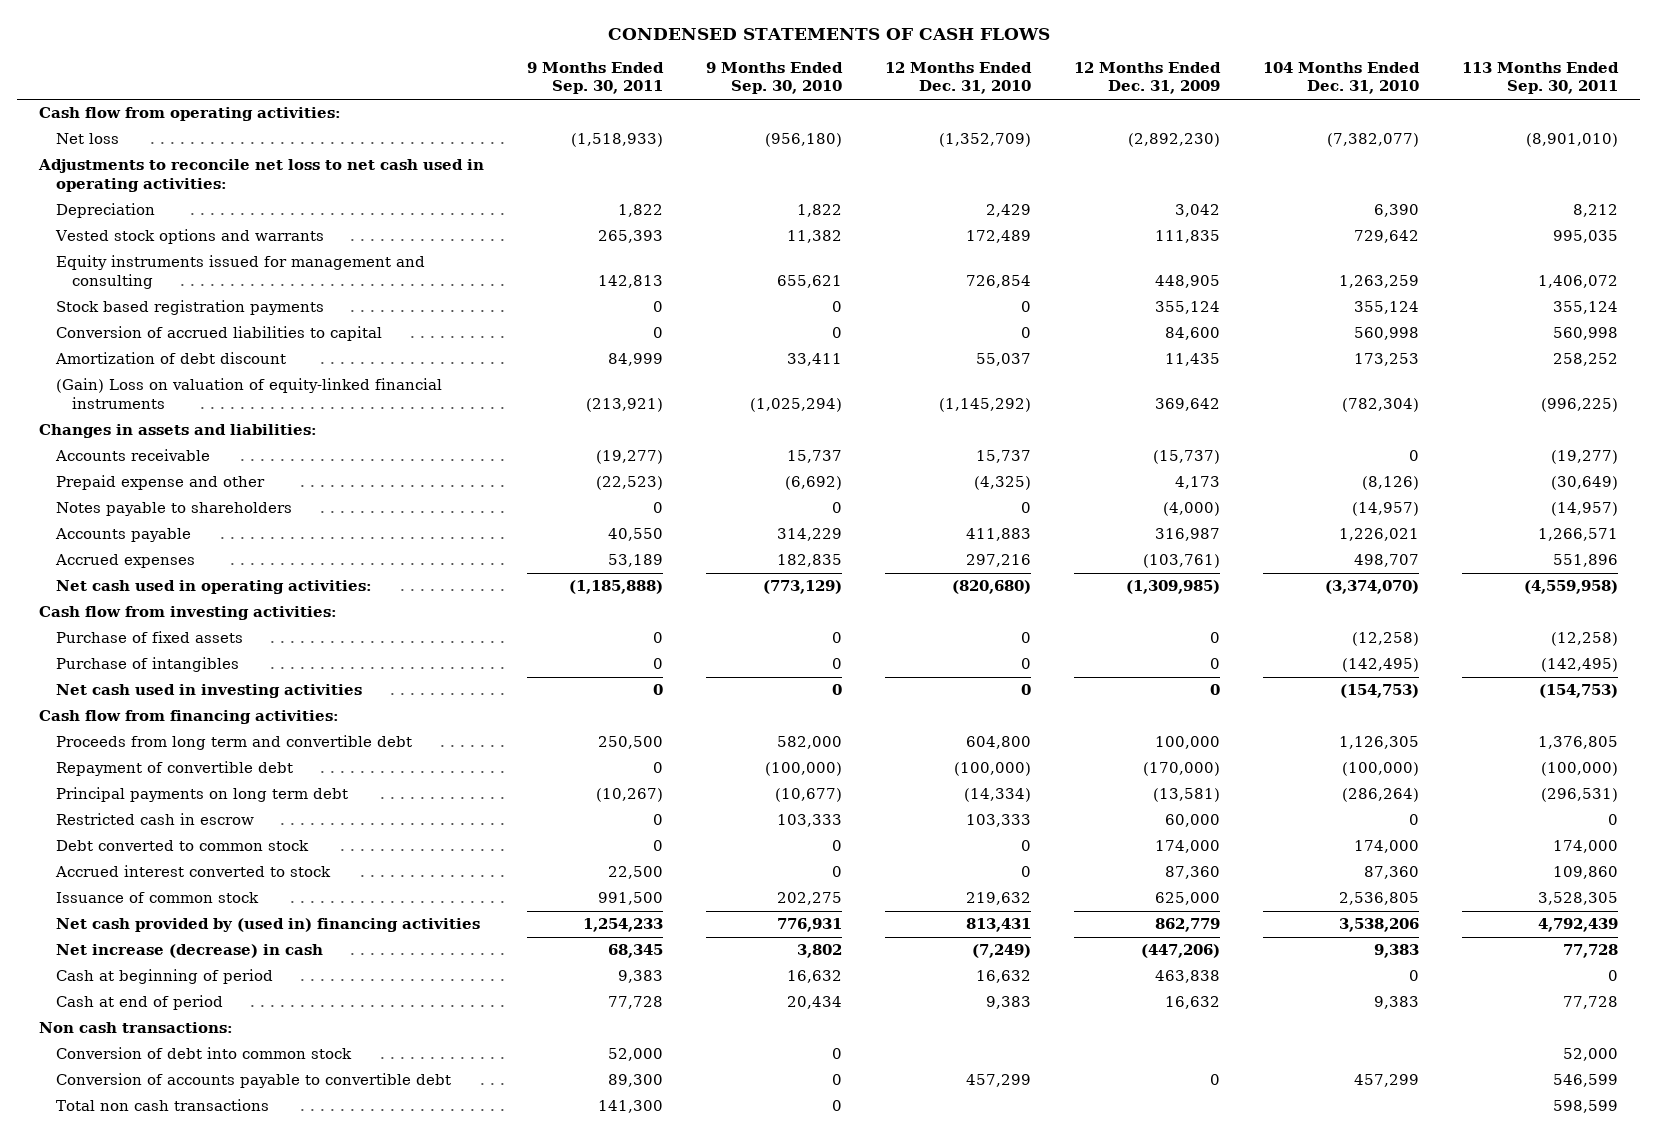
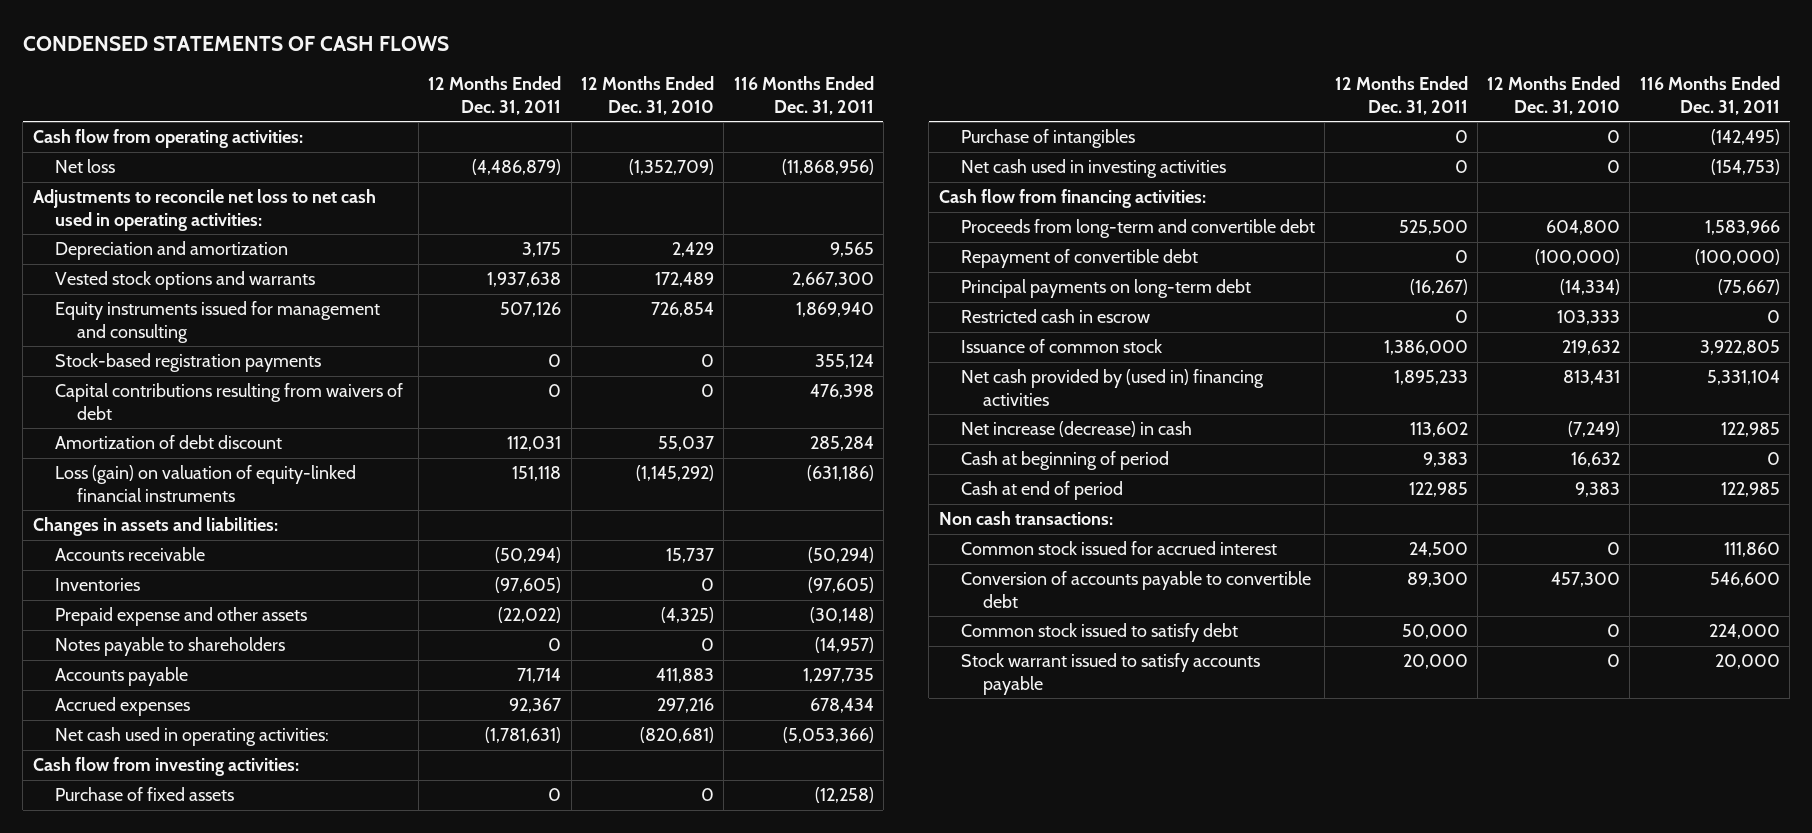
- | 9 Months Ended Sep. 30, 2011 | 9 Months Ended Sep. 30, 2010 | 12 Months Ended Dec. 31, 2010 | 12 Months Ended Dec. 31, 2009 | 104 Months Ended Dec. 31, 2010 | 113 Months Ended Sep. 30, 2011
+ | 12 Months Ended Dec. 31, 2011 | 12 Months Ended Dec. 31, 2010 | 116 Months Ended Dec. 31, 2011
- Depreciation | 1,822 | 1,822 | 2,429 | 3,042 | 6,390 | 8,212
+ Depreciation and amortization | 3,175 | 2,429 | 9,565
- Stock based registration payments | 0 | 0 | 0 | 355,124 | 355,124 | 355,124
- Conversion of accrued liabilities to capital | 0 | 0 | 0 | 84,600 | 560,998 | 560,998
+ Stock-based registration payments | 0 | 0 | 355,124
+ Capital contributions resulting from waivers of debt | 0 | 0 | 476,398
- (Gain) Loss on valuation of equity-linked financial instruments | (213,921) | (1,025,294) | (1,145,292) | 369,642 | (782,304) | (996,225)
+ Loss (gain) on valuation of equity-linked financial instruments | 151,118 | (1,145,292) | (631,186)
- Prepaid expense and other | (22,523) | (6,692) | (4,325) | 4,173 | (8,126) | (30,649)
+ Inventories | (97,605) | 0 | (97,605)
+ Prepaid expense and other assets | (22,022) | (4,325) | (30,148)
- Net cash used in operating activities: | (1,185,888) | (773,129) | (820,680) | (1,309,985) | (3,374,070) | (4,559,958)
+ Net cash used in operating activities: | (1,781,631) | (820,681) | (5,053,366)
- Proceeds from long term and convertible debt | 250,500 | 582,000 | 604,800 | 100,000 | 1,126,305 | 1,376,805
+ Proceeds from long-term and convertible debt | 525,500 | 604,800 | 1,583,966
- Principal payments on long term debt | (10,267) | (10,677) | (14,334) | (13,581) | (286,264) | (296,531)
+ Principal payments on long-term debt | (16,267) | (14,334) | (75,667)
- Debt converted to common stock | 0 | 0 | 0 | 174,000 | 174,000 | 174,000
- Accrued interest converted to stock | 22,500 | 0 | 0 | 87,360 | 87,360 | 109,860
- Conversion of debt into common stock | 52,000 | 0 | | | | 52,000
- Conversion of accounts payable to convertible debt | 89,300 | 0 | 457,299 | 0 | 457,299 | 546,599
- Total non cash transactions | 141,300 | 0 | | | | 598,599
+ Common stock issued for accrued interest | 24,500 | 0 | 111,860
+ Conversion of accounts payable to convertible debt | 89,300 | 457,300 | 546,600
+ Common stock issued to satisfy debt | 50,000 | 0 | 224,000
+ Stock warrant issued to satisfy accounts payable | 20,000 | 0 | 20,000

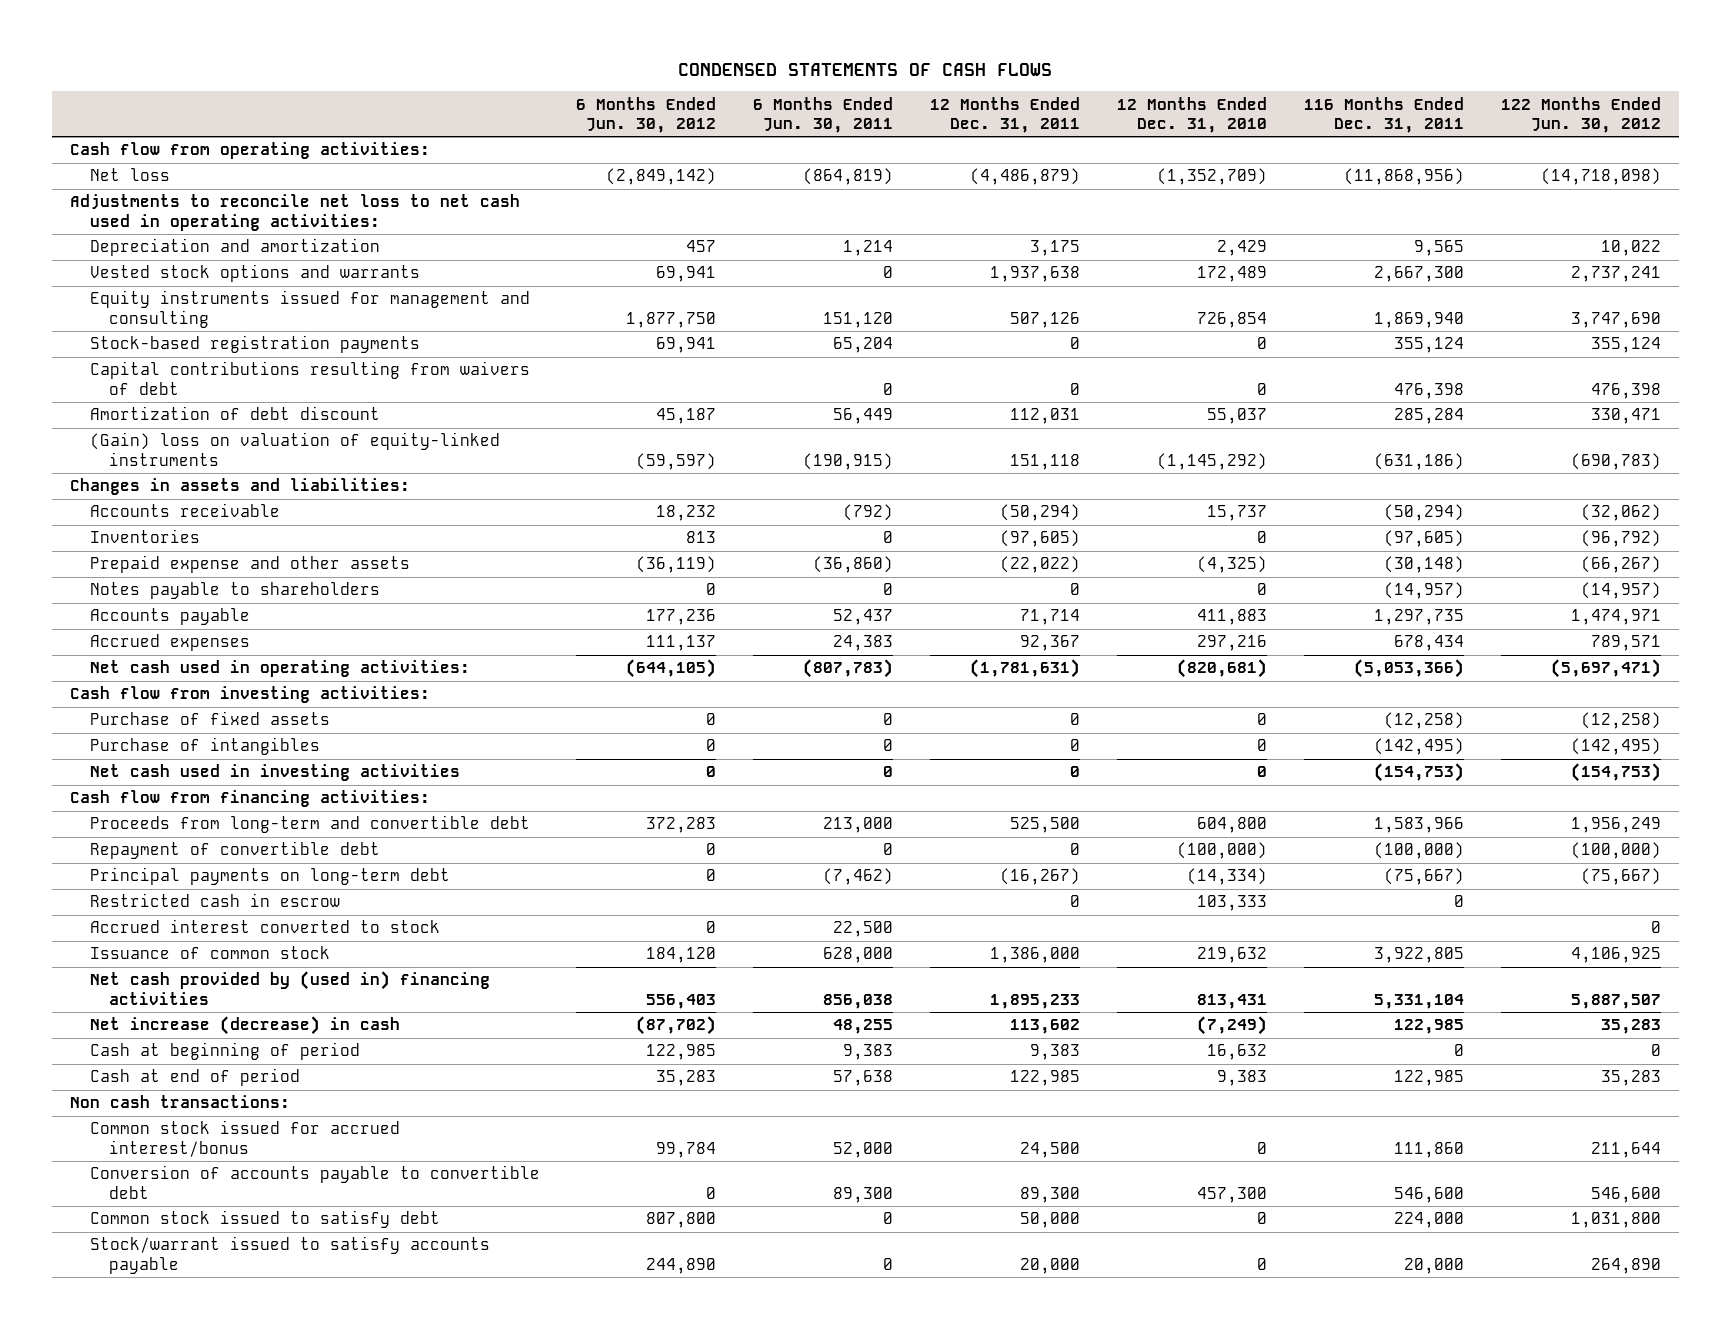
- | 12 Months Ended Dec. 31, 2011 | 12 Months Ended Dec. 31, 2010 | 116 Months Ended Dec. 31, 2011
+ | 6 Months Ended Jun. 30, 2012 | 6 Months Ended Jun. 30, 2011 | 12 Months Ended Dec. 31, 2011 | 12 Months Ended Dec. 31, 2010 | 116 Months Ended Dec. 31, 2011 | 122 Months Ended Jun. 30, 2012
- Loss (gain) on valuation of equity-linked financial instruments | 151,118 | (1,145,292) | (631,186)
+ (Gain) loss on valuation of equity-linked instruments | (59,597) | (190,915) | 151,118 | (1,145,292) | (631,186) | (690,783)
+ Accrued interest converted to stock | 0 | 22,500 | | | | 0
- Common stock issued for accrued interest | 24,500 | 0 | 111,860
+ Common stock issued for accrued interest/bonus | 99,784 | 52,000 | 24,500 | 0 | 111,860 | 211,644
- Stock warrant issued to satisfy accounts payable | 20,000 | 0 | 20,000
+ Stock/warrant issued to satisfy accounts payable | 244,890 | 0 | 20,000 | 0 | 20,000 | 264,890

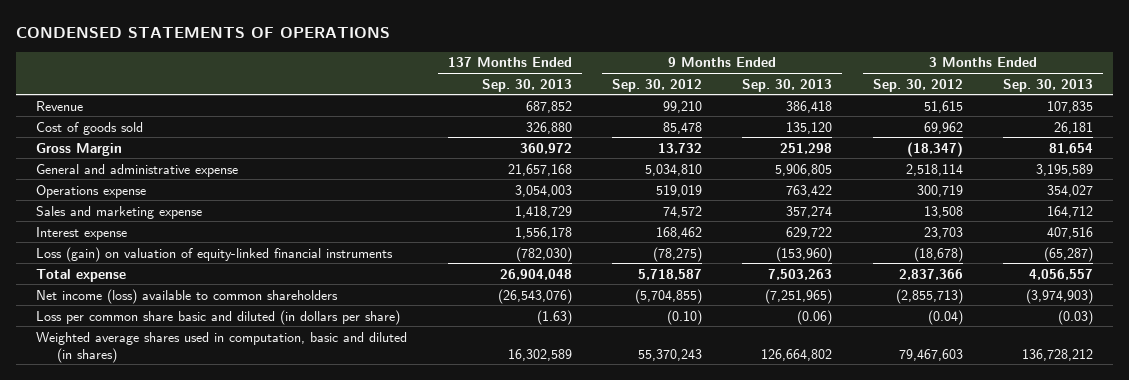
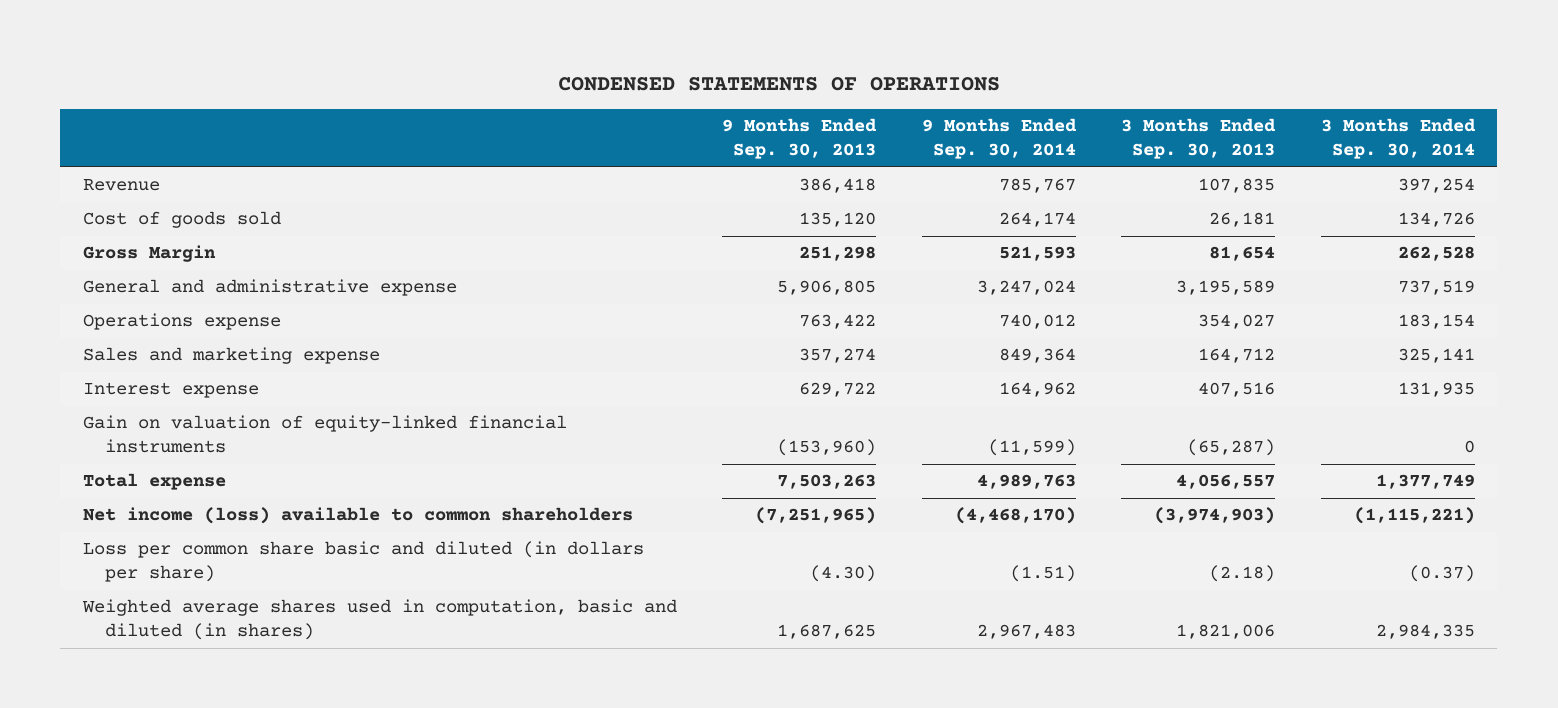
- | 137 Months Ended Sep. 30, 2013 | 9 Months Ended Sep. 30, 2012 | 9 Months Ended Sep. 30, 2013 | 3 Months Ended Sep. 30, 2012 | 3 Months Ended Sep. 30, 2013
+ | 9 Months Ended Sep. 30, 2013 | 9 Months Ended Sep. 30, 2014 | 3 Months Ended Sep. 30, 2013 | 3 Months Ended Sep. 30, 2014
- Loss (gain) on valuation of equity-linked financial instruments | (782,030) | (78,275) | (153,960) | (18,678) | (65,287)
+ Gain on valuation of equity-linked financial instruments | (153,960) | (11,599) | (65,287) | 0
- Loss per common share basic and diluted (in dollars per share) | (1.63) | (0.10) | (0.06) | (0.04) | (0.03)
- Weighted average shares used in computation, basic and diluted (in shares) | 16,302,589 | 55,370,243 | 126,664,802 | 79,467,603 | 136,728,212
+ Loss per common share basic and diluted (in dollars per share) | (4.30) | (1.51) | (2.18) | (0.37)
+ Weighted average shares used in computation, basic and diluted (in shares) | 1,687,625 | 2,967,483 | 1,821,006 | 2,984,335

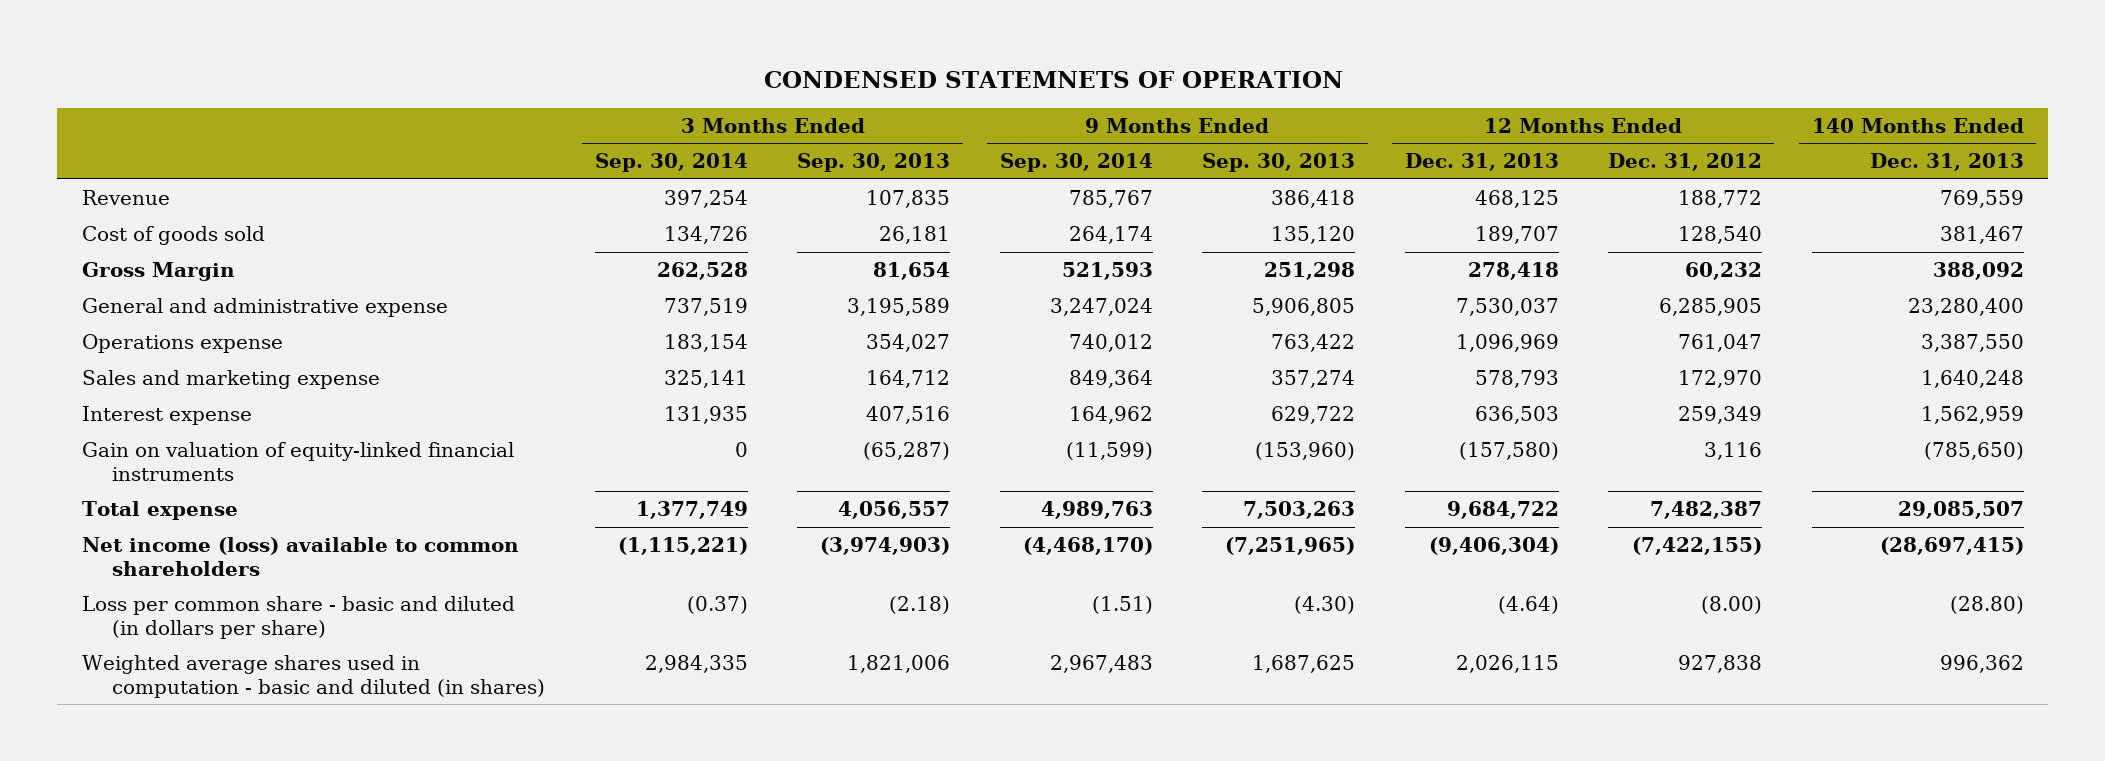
- CONDENSED STATEMENTS OF OPERATIONS
+ CONDENSED STATEMNETS OF OPERATION
- | 9 Months Ended Sep. 30, 2013 | 9 Months Ended Sep. 30, 2014 | 3 Months Ended Sep. 30, 2013 | 3 Months Ended Sep. 30, 2014
+ | 3 Months Ended Sep. 30, 2014 | 3 Months Ended Sep. 30, 2013 | 9 Months Ended Sep. 30, 2014 | 9 Months Ended Sep. 30, 2013 | 12 Months Ended Dec. 31, 2013 | 12 Months Ended Dec. 31, 2012 | 140 Months Ended Dec. 31, 2013
- Loss per common share basic and diluted (in dollars per share) | (4.30) | (1.51) | (2.18) | (0.37)
- Weighted average shares used in computation, basic and diluted (in shares) | 1,687,625 | 2,967,483 | 1,821,006 | 2,984,335
+ Loss per common share - basic and diluted (in dollars per share) | (0.37) | (2.18) | (1.51) | (4.30) | (4.64) | (8.00) | (28.80)
+ Weighted average shares used in computation - basic and diluted (in shares) | 2,984,335 | 1,821,006 | 2,967,483 | 1,687,625 | 2,026,115 | 927,838 | 996,362

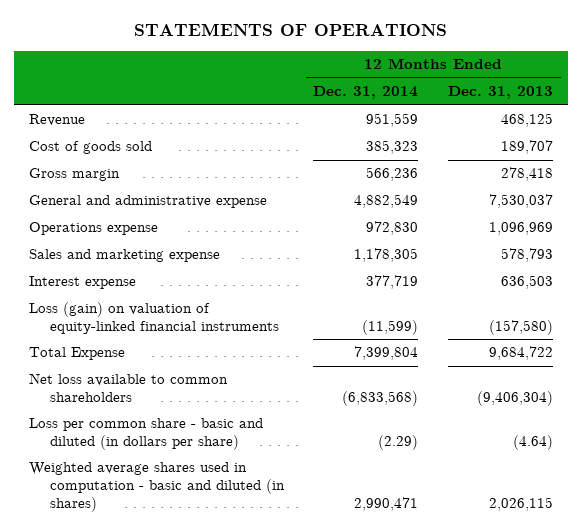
- CONDENSED STATEMNETS OF OPERATION
+ STATEMENTS OF OPERATIONS
- | 3 Months Ended Sep. 30, 2014 | 3 Months Ended Sep. 30, 2013 | 9 Months Ended Sep. 30, 2014 | 9 Months Ended Sep. 30, 2013 | 12 Months Ended Dec. 31, 2013 | 12 Months Ended Dec. 31, 2012 | 140 Months Ended Dec. 31, 2013
+ | 12 Months Ended Dec. 31, 2014 | 12 Months Ended Dec. 31, 2013
- Gross Margin | 262,528 | 81,654 | 521,593 | 251,298 | 278,418 | 60,232 | 388,092
+ Gross margin | 566,236 | 278,418
- Gain on valuation of equity-linked financial instruments | 0 | (65,287) | (11,599) | (153,960) | (157,580) | 3,116 | (785,650)
- Total expense | 1,377,749 | 4,056,557 | 4,989,763 | 7,503,263 | 9,684,722 | 7,482,387 | 29,085,507
- Net income (loss) available to common shareholders | (1,115,221) | (3,974,903) | (4,468,170) | (7,251,965) | (9,406,304) | (7,422,155) | (28,697,415)
+ Loss (gain) on valuation of equity-linked financial instruments | (11,599) | (157,580)
+ Total Expense | 7,399,804 | 9,684,722
+ Net loss available to common shareholders | (6,833,568) | (9,406,304)

